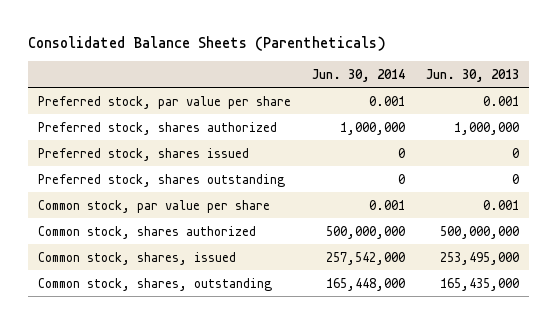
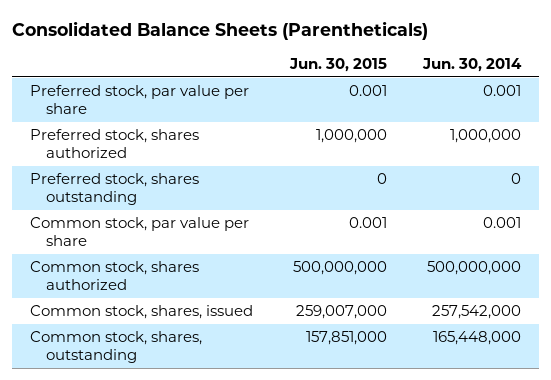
- | Jun. 30, 2014 | Jun. 30, 2013
+ | Jun. 30, 2015 | Jun. 30, 2014
- Preferred stock, shares issued | 0 | 0

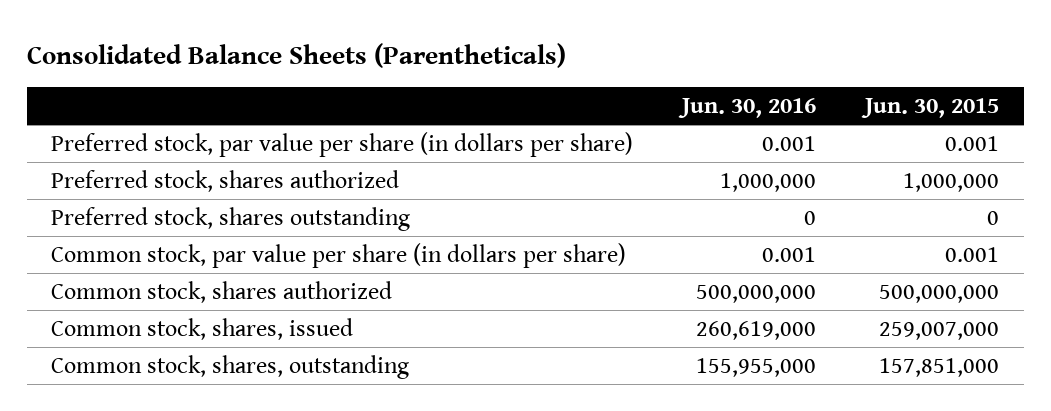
- | Jun. 30, 2015 | Jun. 30, 2014
+ | Jun. 30, 2016 | Jun. 30, 2015
- Preferred stock, par value per share | 0.001 | 0.001
+ Preferred stock, par value per share (in dollars per share) | 0.001 | 0.001
- Common stock, par value per share | 0.001 | 0.001
+ Common stock, par value per share (in dollars per share) | 0.001 | 0.001

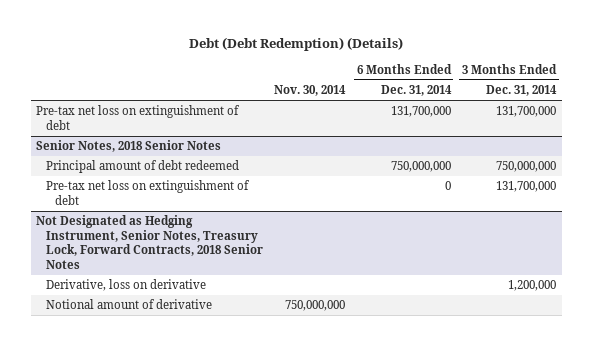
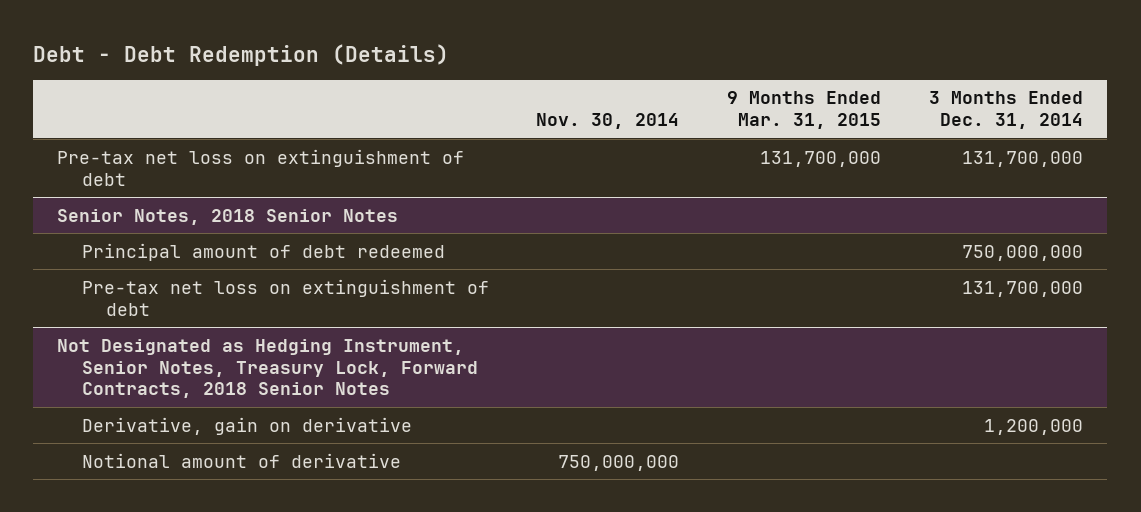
- Debt (Debt Redemption) (Details)
+ Debt - Debt Redemption (Details)
- | Nov. 30, 2014 | 6 Months Ended Dec. 31, 2014 | 3 Months Ended Dec. 31, 2014
+ | Nov. 30, 2014 | 9 Months Ended Mar. 31, 2015 | 3 Months Ended Dec. 31, 2014
@ Not Designated as Hedging Instrument, Senior Notes, Treasury Lock, Forward Contracts, 2018 Senior Notes
- Derivative, loss on derivative | | | 1,200,000
+ Derivative, gain on derivative | | | 1,200,000

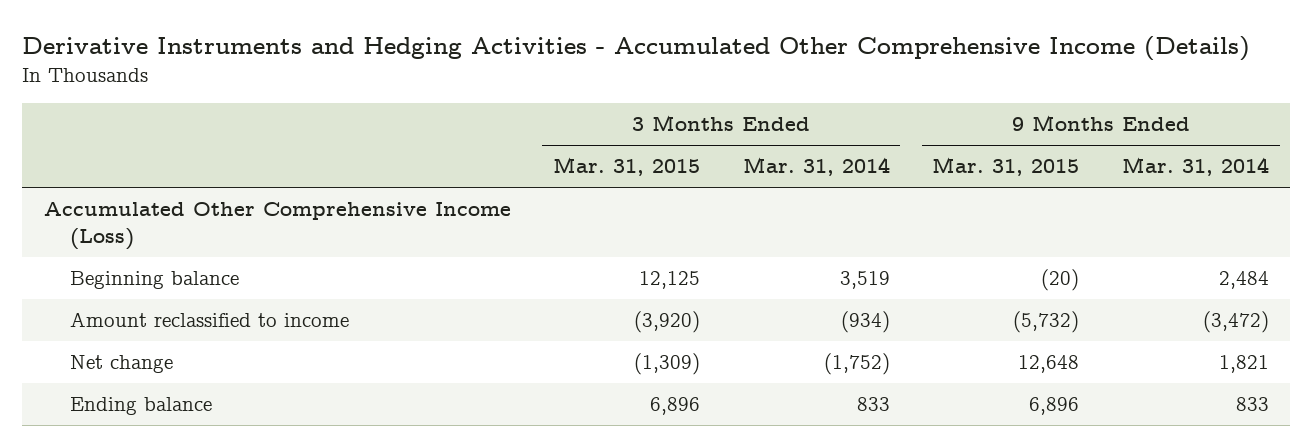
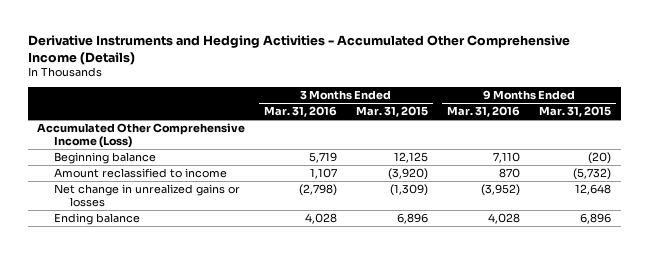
- | 3 Months Ended Mar. 31, 2015 | 3 Months Ended Mar. 31, 2014 | 9 Months Ended Mar. 31, 2015 | 9 Months Ended Mar. 31, 2014
+ | 3 Months Ended Mar. 31, 2016 | 3 Months Ended Mar. 31, 2015 | 9 Months Ended Mar. 31, 2016 | 9 Months Ended Mar. 31, 2015
- Net change | (1,309) | (1,752) | 12,648 | 1,821
+ Net change in unrealized gains or losses | (2,798) | (1,309) | (3,952) | 12,648

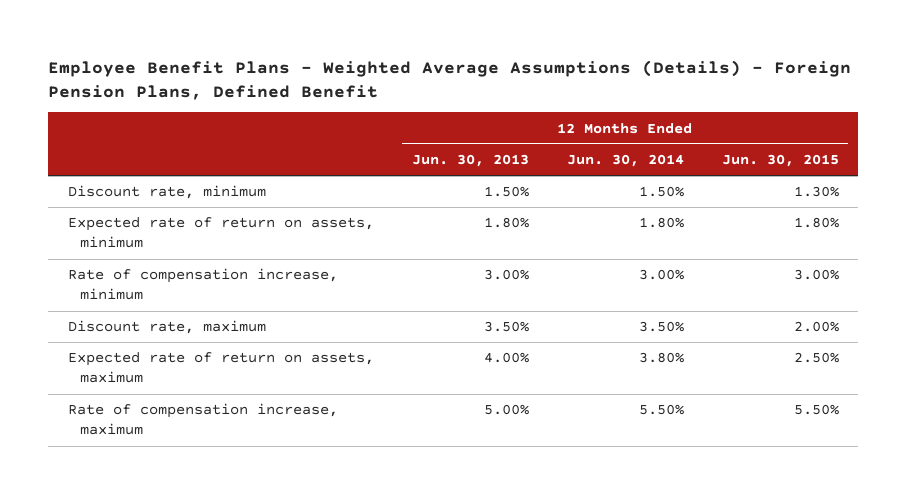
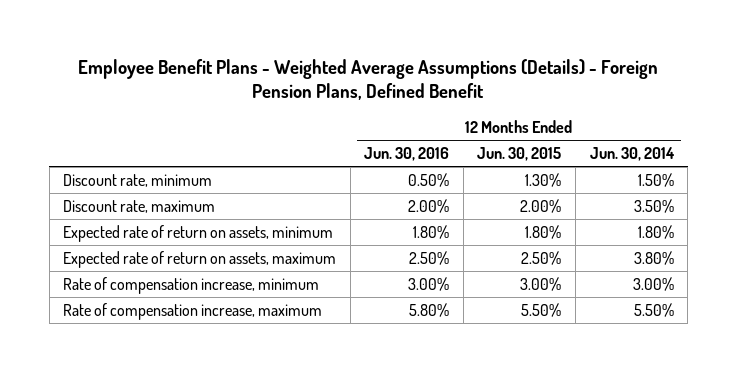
- | 12 Months Ended Jun. 30, 2013 | 12 Months Ended Jun. 30, 2014 | 12 Months Ended Jun. 30, 2015
+ | 12 Months Ended Jun. 30, 2016 | 12 Months Ended Jun. 30, 2015 | 12 Months Ended Jun. 30, 2014
moved down: Expected rate of return on assets, minimum | 1.80% | 1.80% | 1.80%
moved down: Rate of compensation increase, minimum | 3.00% | 3.00% | 3.00%

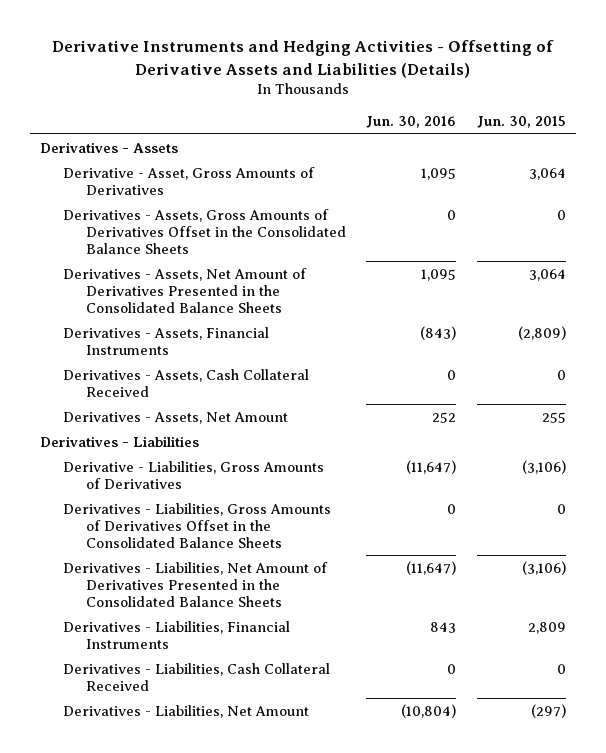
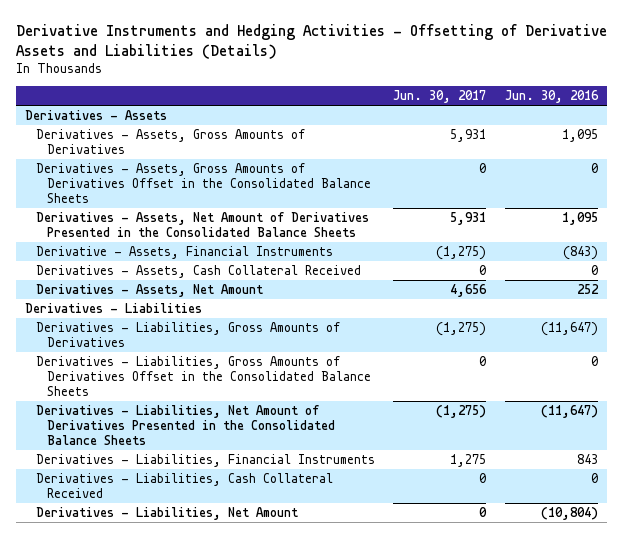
- | Jun. 30, 2016 | Jun. 30, 2015
+ | Jun. 30, 2017 | Jun. 30, 2016
- Derivative - Asset, Gross Amounts of Derivatives | 1,095 | 3,064
+ Derivatives - Assets, Gross Amounts of Derivatives | 5,931 | 1,095
- Derivatives - Assets, Financial Instruments | (843) | (2,809)
+ Derivative - Assets, Financial Instruments | (1,275) | (843)
- Derivative - Liabilities, Gross Amounts of Derivatives | (11,647) | (3,106)
+ Derivatives - Liabilities, Gross Amounts of Derivatives | (1,275) | (11,647)

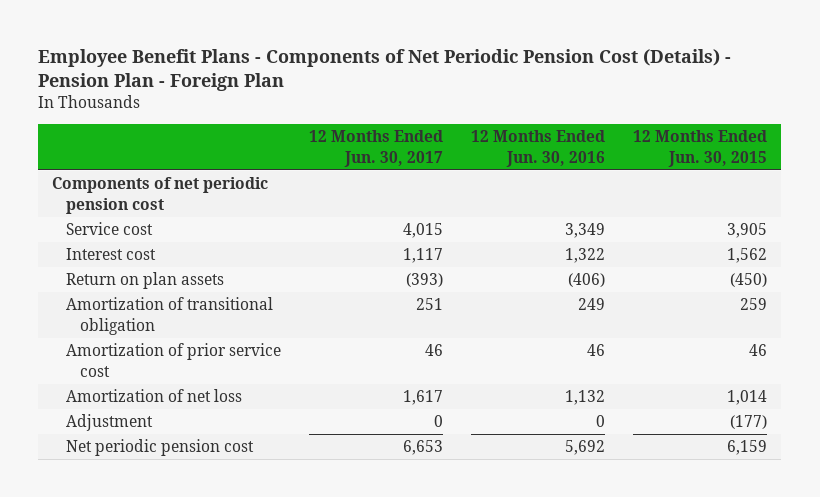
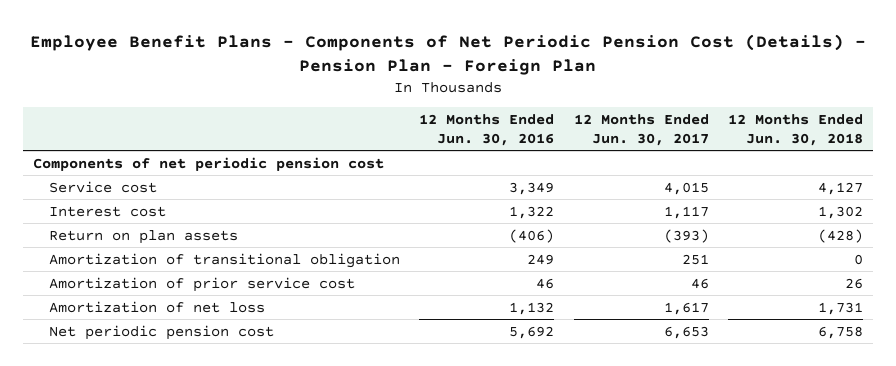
- | 12 Months Ended Jun. 30, 2017 | 12 Months Ended Jun. 30, 2016 | 12 Months Ended Jun. 30, 2015
+ | 12 Months Ended Jun. 30, 2016 | 12 Months Ended Jun. 30, 2017 | 12 Months Ended Jun. 30, 2018
- Adjustment | 0 | 0 | (177)

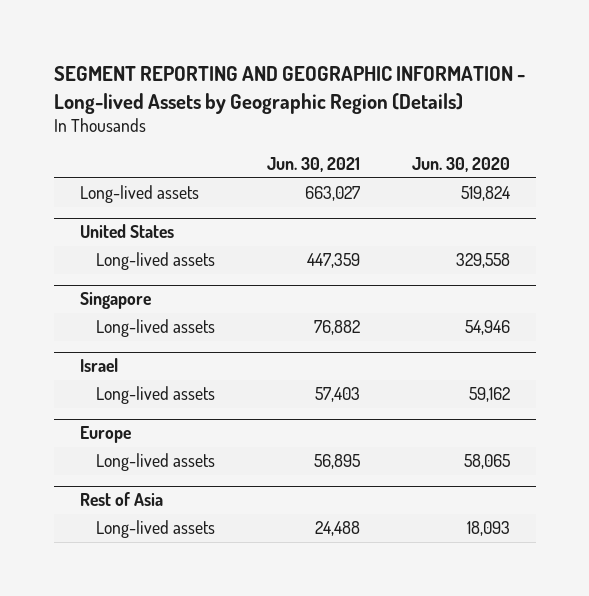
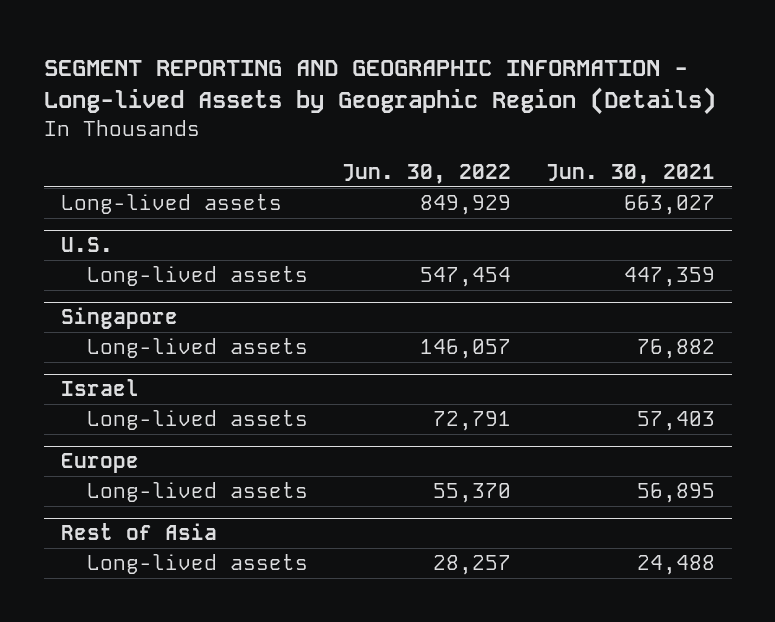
- | Jun. 30, 2021 | Jun. 30, 2020
+ | Jun. 30, 2022 | Jun. 30, 2021
- United States
+ U.S.

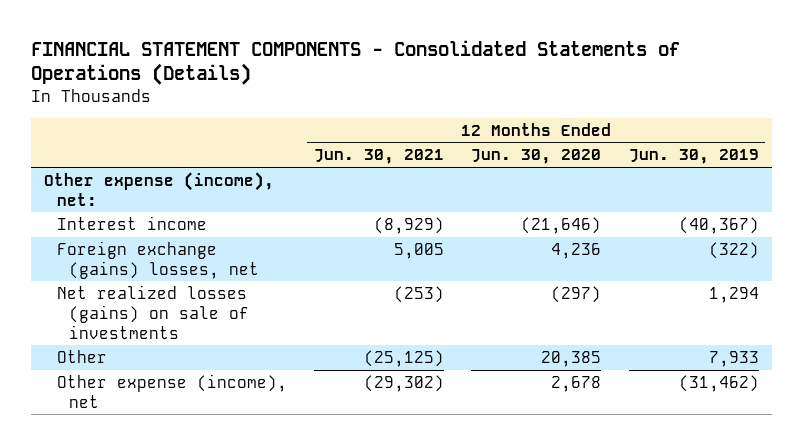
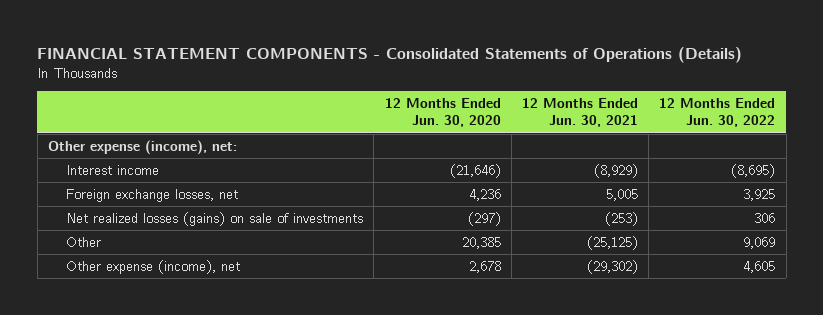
- | 12 Months Ended Jun. 30, 2021 | 12 Months Ended Jun. 30, 2020 | 12 Months Ended Jun. 30, 2019
+ | 12 Months Ended Jun. 30, 2020 | 12 Months Ended Jun. 30, 2021 | 12 Months Ended Jun. 30, 2022
- Foreign exchange (gains) losses, net | 5,005 | 4,236 | (322)
+ Foreign exchange losses, net | 4,236 | 5,005 | 3,925

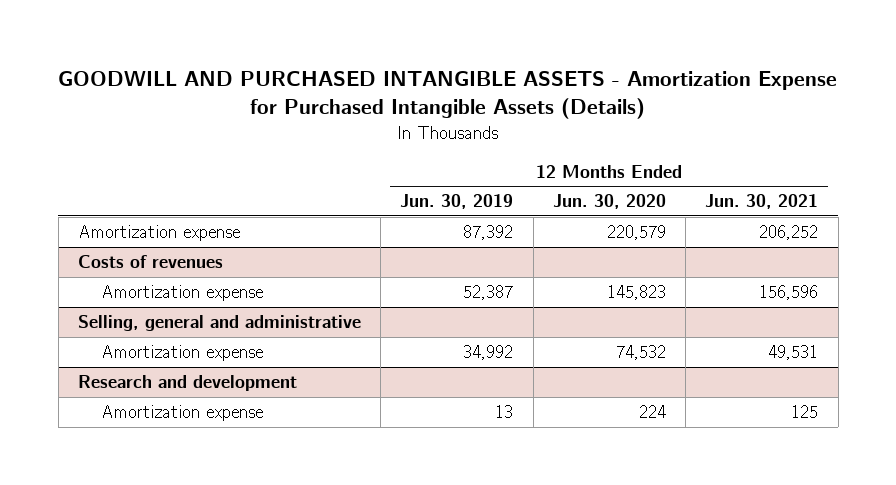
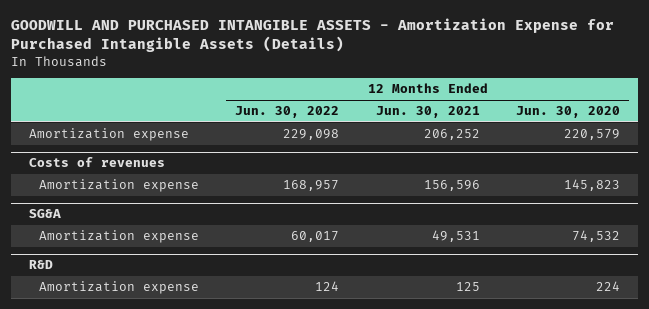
- | 12 Months Ended Jun. 30, 2019 | 12 Months Ended Jun. 30, 2020 | 12 Months Ended Jun. 30, 2021
+ | 12 Months Ended Jun. 30, 2022 | 12 Months Ended Jun. 30, 2021 | 12 Months Ended Jun. 30, 2020
- Selling, general and administrative
+ SG&A
- Research and development
+ R&D

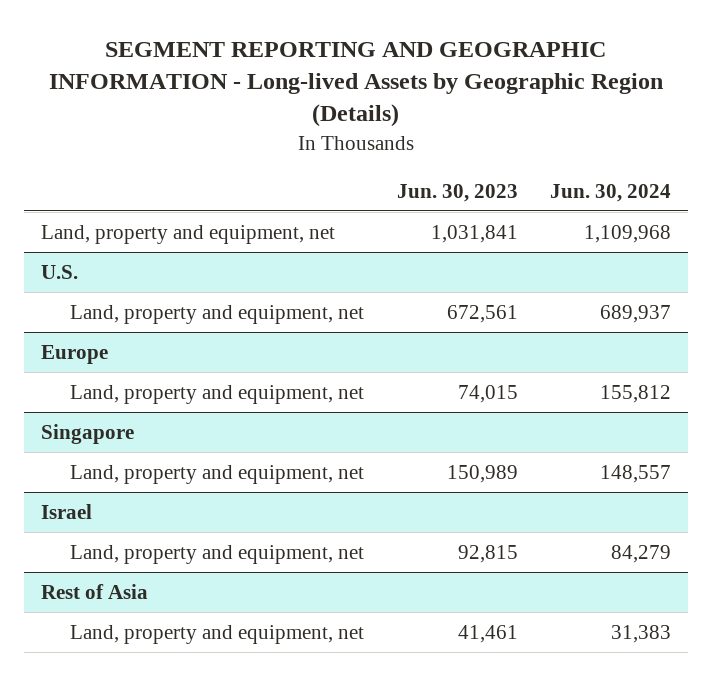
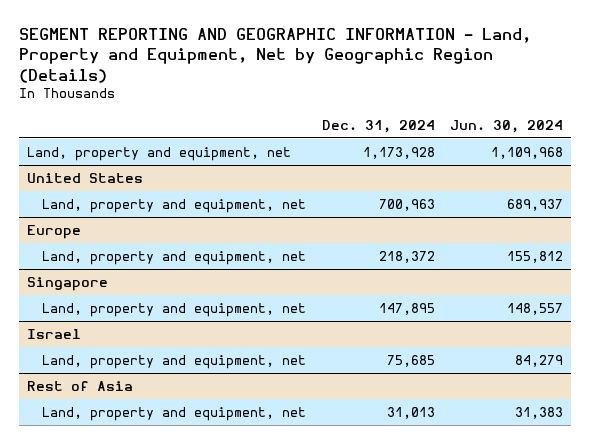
- SEGMENT REPORTING AND GEOGRAPHIC INFORMATION - Long-lived Assets by Geographic Region (Details)
+ SEGMENT REPORTING AND GEOGRAPHIC INFORMATION - Land, Property and Equipment, Net by Geographic Region (Details)
- | Jun. 30, 2023 | Jun. 30, 2024
+ | Dec. 31, 2024 | Jun. 30, 2024
- U.S.
+ United States

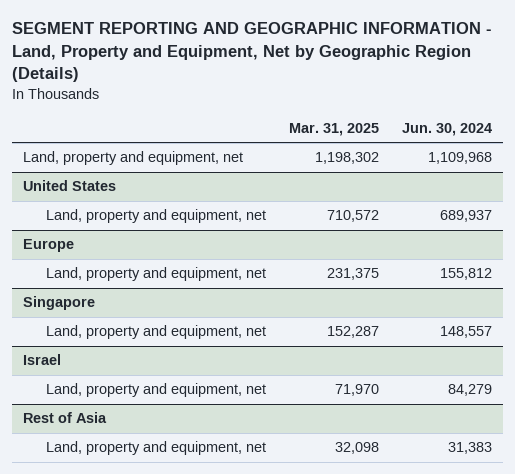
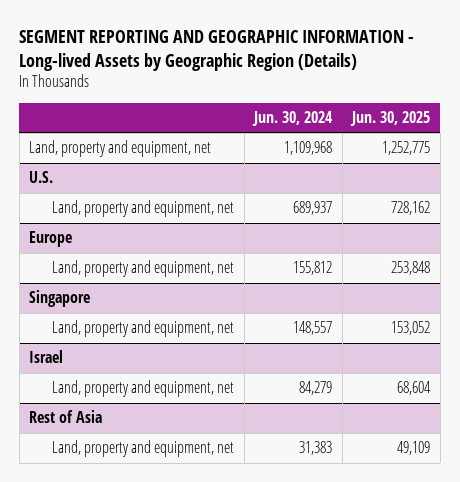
- SEGMENT REPORTING AND GEOGRAPHIC INFORMATION - Land, Property and Equipment, Net by Geographic Region (Details)
+ SEGMENT REPORTING AND GEOGRAPHIC INFORMATION - Long-lived Assets by Geographic Region (Details)
- | Mar. 31, 2025 | Jun. 30, 2024
+ | Jun. 30, 2024 | Jun. 30, 2025
- United States
+ U.S.

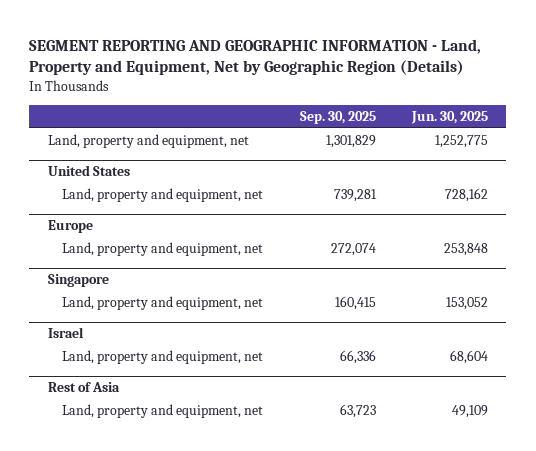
- SEGMENT REPORTING AND GEOGRAPHIC INFORMATION - Long-lived Assets by Geographic Region (Details)
+ SEGMENT REPORTING AND GEOGRAPHIC INFORMATION - Land, Property and Equipment, Net by Geographic Region (Details)
- | Jun. 30, 2024 | Jun. 30, 2025
+ | Sep. 30, 2025 | Jun. 30, 2025
- U.S.
+ United States

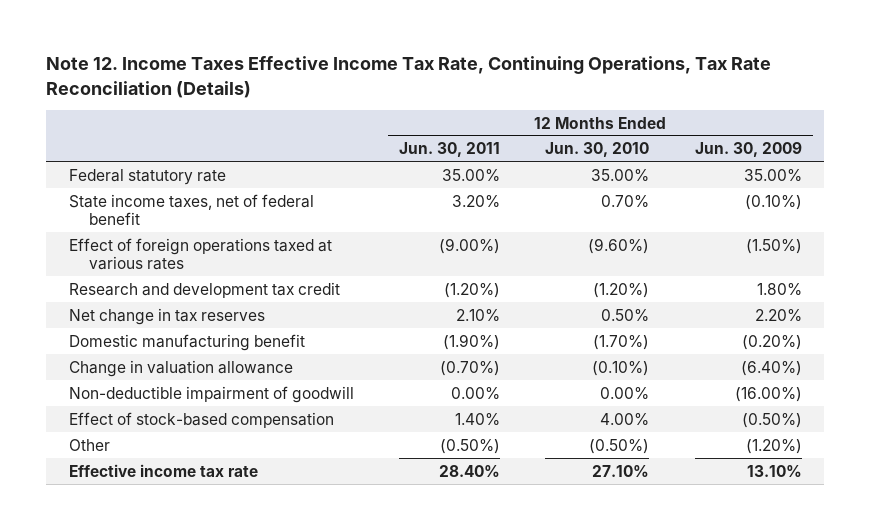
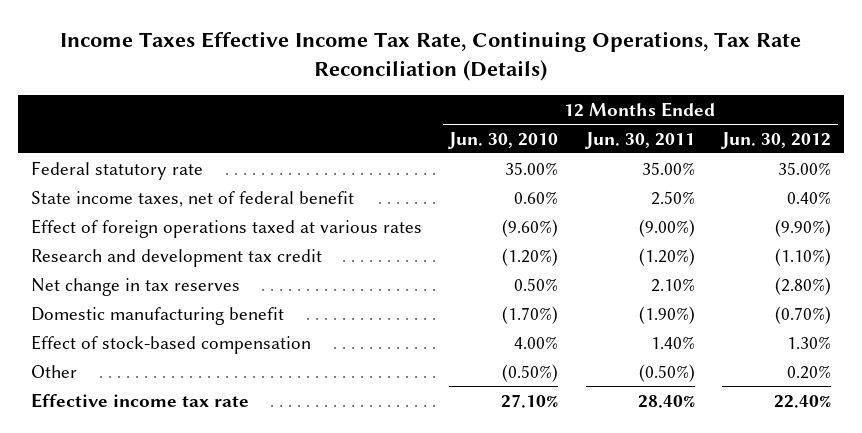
- Note 12. Income Taxes Effective Income Tax Rate, Continuing Operations, Tax Rate Reconciliation (Details)
+ Income Taxes Effective Income Tax Rate, Continuing Operations, Tax Rate Reconciliation (Details)
- | 12 Months Ended Jun. 30, 2011 | 12 Months Ended Jun. 30, 2010 | 12 Months Ended Jun. 30, 2009
+ | 12 Months Ended Jun. 30, 2010 | 12 Months Ended Jun. 30, 2011 | 12 Months Ended Jun. 30, 2012
- State income taxes, net of federal benefit | 3.20% | 0.70% | (0.10%)
+ State income taxes, net of federal benefit | 0.60% | 2.50% | 0.40%
- Change in valuation allowance | (0.70%) | (0.10%) | (6.40%)
- Non-deductible impairment of goodwill | 0.00% | 0.00% | (16.00%)

